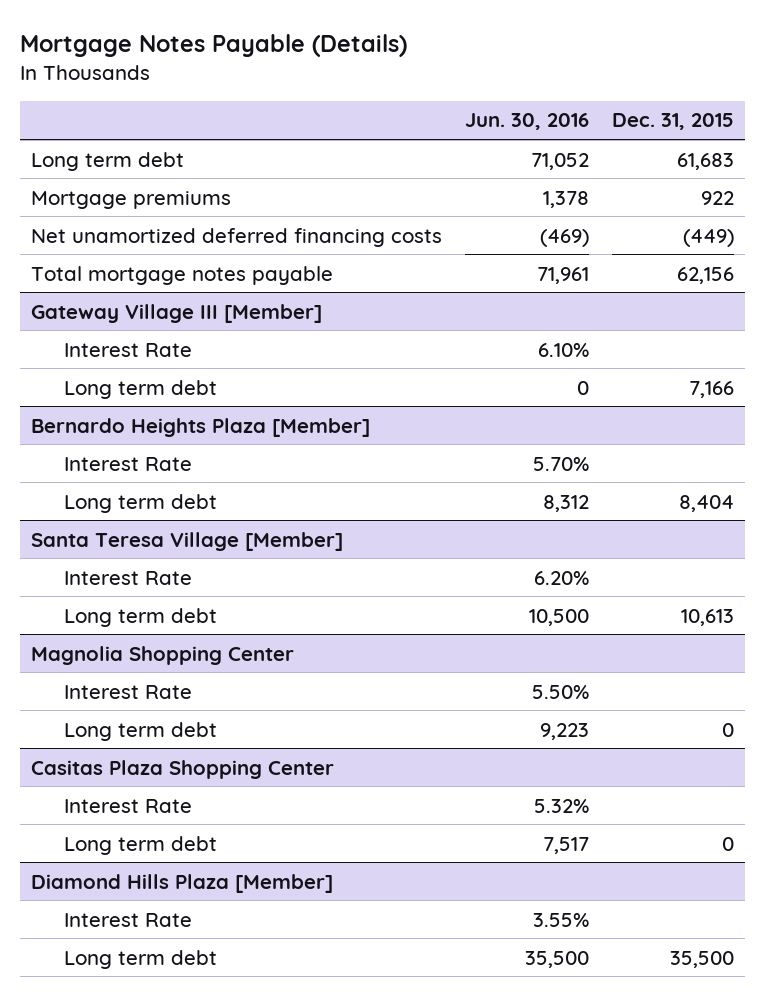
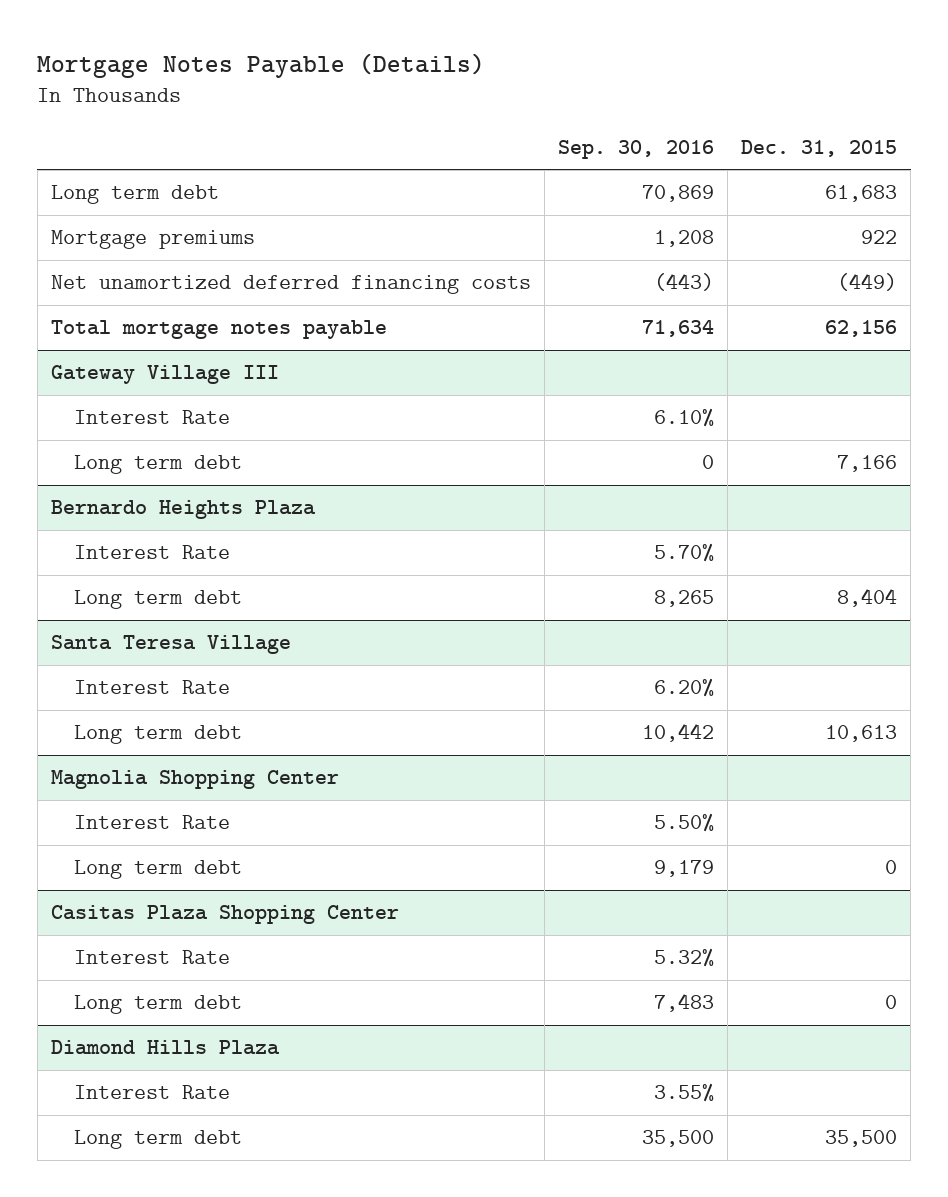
- | Jun. 30, 2016 | Dec. 31, 2015
+ | Sep. 30, 2016 | Dec. 31, 2015
- Gateway Village III [Member]
+ Gateway Village III
- Bernardo Heights Plaza [Member]
+ Bernardo Heights Plaza
- Santa Teresa Village [Member]
+ Santa Teresa Village
- Diamond Hills Plaza [Member]
+ Diamond Hills Plaza

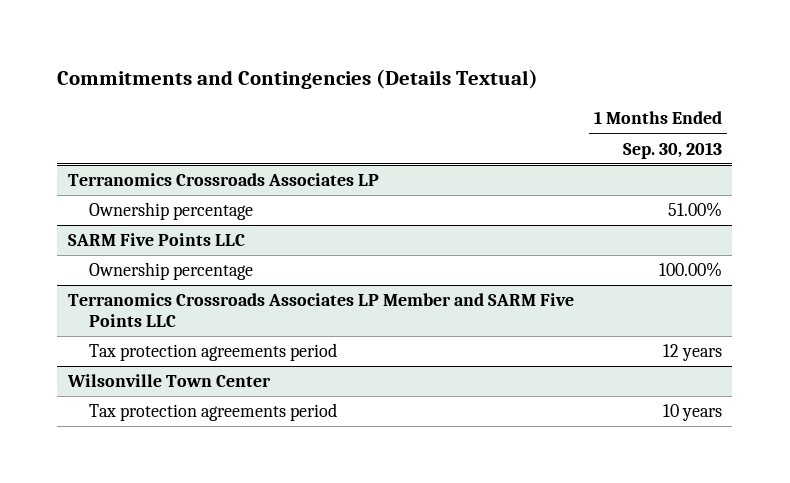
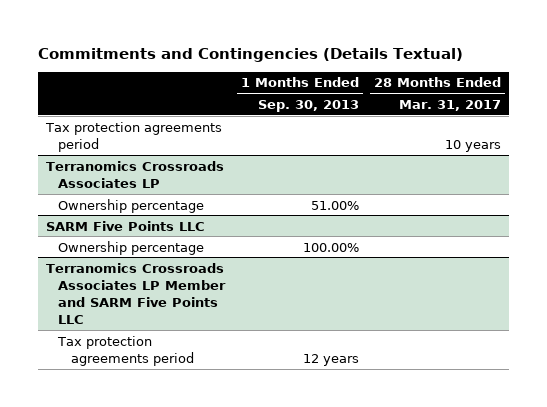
- | 1 Months Ended Sep. 30, 2013
+ | 1 Months Ended Sep. 30, 2013 | 28 Months Ended Mar. 31, 2017
+ Tax protection agreements period | | 10 years
- Wilsonville Town Center
- Tax protection agreements period | 10 years

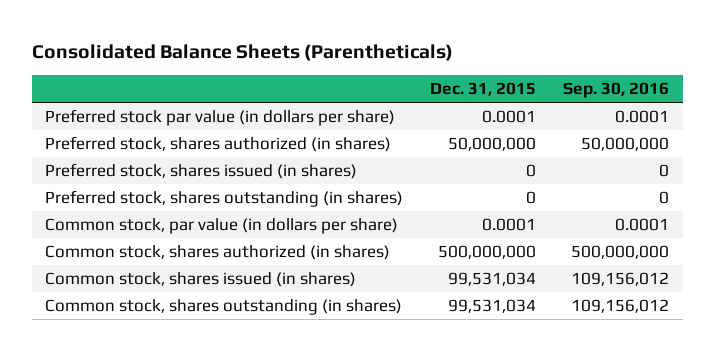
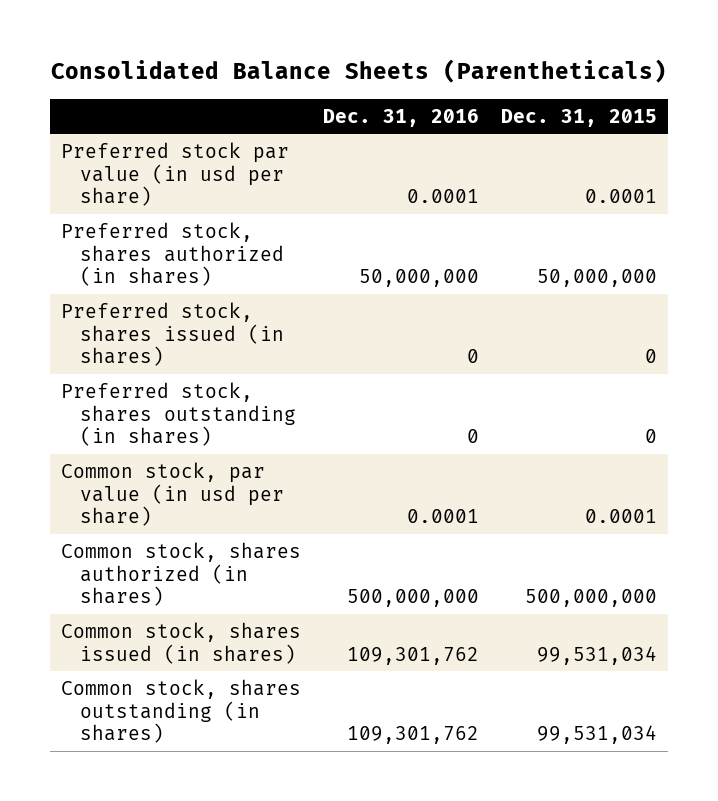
- | Dec. 31, 2015 | Sep. 30, 2016
+ | Dec. 31, 2016 | Dec. 31, 2015
- Preferred stock par value (in dollars per share) | 0.0001 | 0.0001
+ Preferred stock par value (in usd per share) | 0.0001 | 0.0001
- Common stock, par value (in dollars per share) | 0.0001 | 0.0001
+ Common stock, par value (in usd per share) | 0.0001 | 0.0001

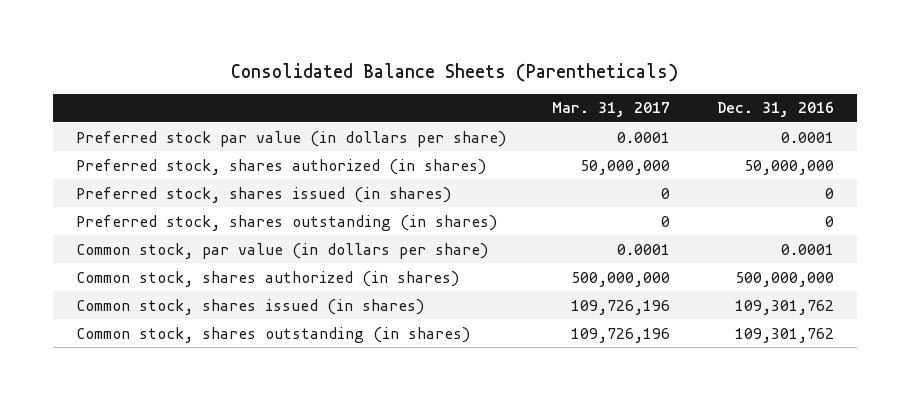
- | Dec. 31, 2016 | Dec. 31, 2015
+ | Mar. 31, 2017 | Dec. 31, 2016
- Preferred stock par value (in usd per share) | 0.0001 | 0.0001
+ Preferred stock par value (in dollars per share) | 0.0001 | 0.0001
- Common stock, par value (in usd per share) | 0.0001 | 0.0001
+ Common stock, par value (in dollars per share) | 0.0001 | 0.0001

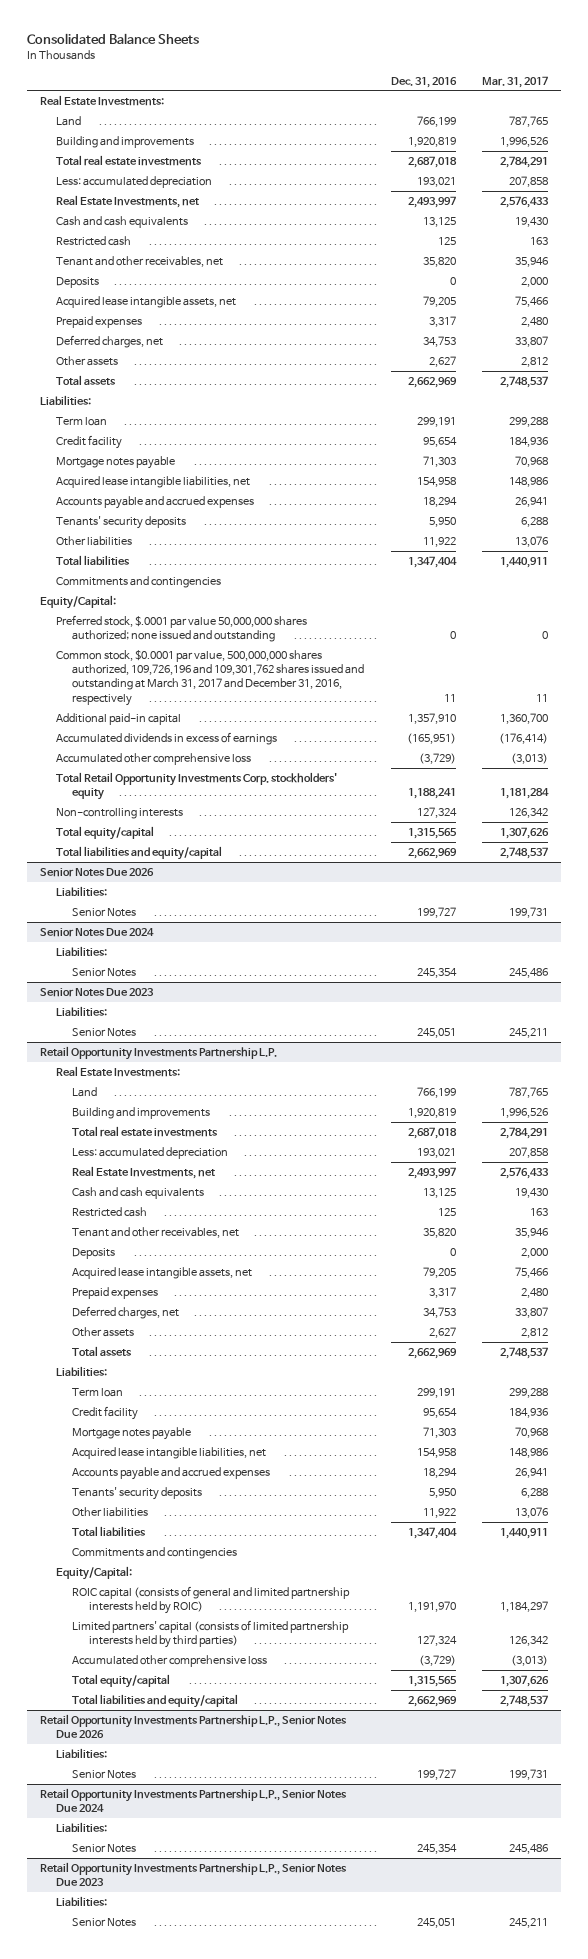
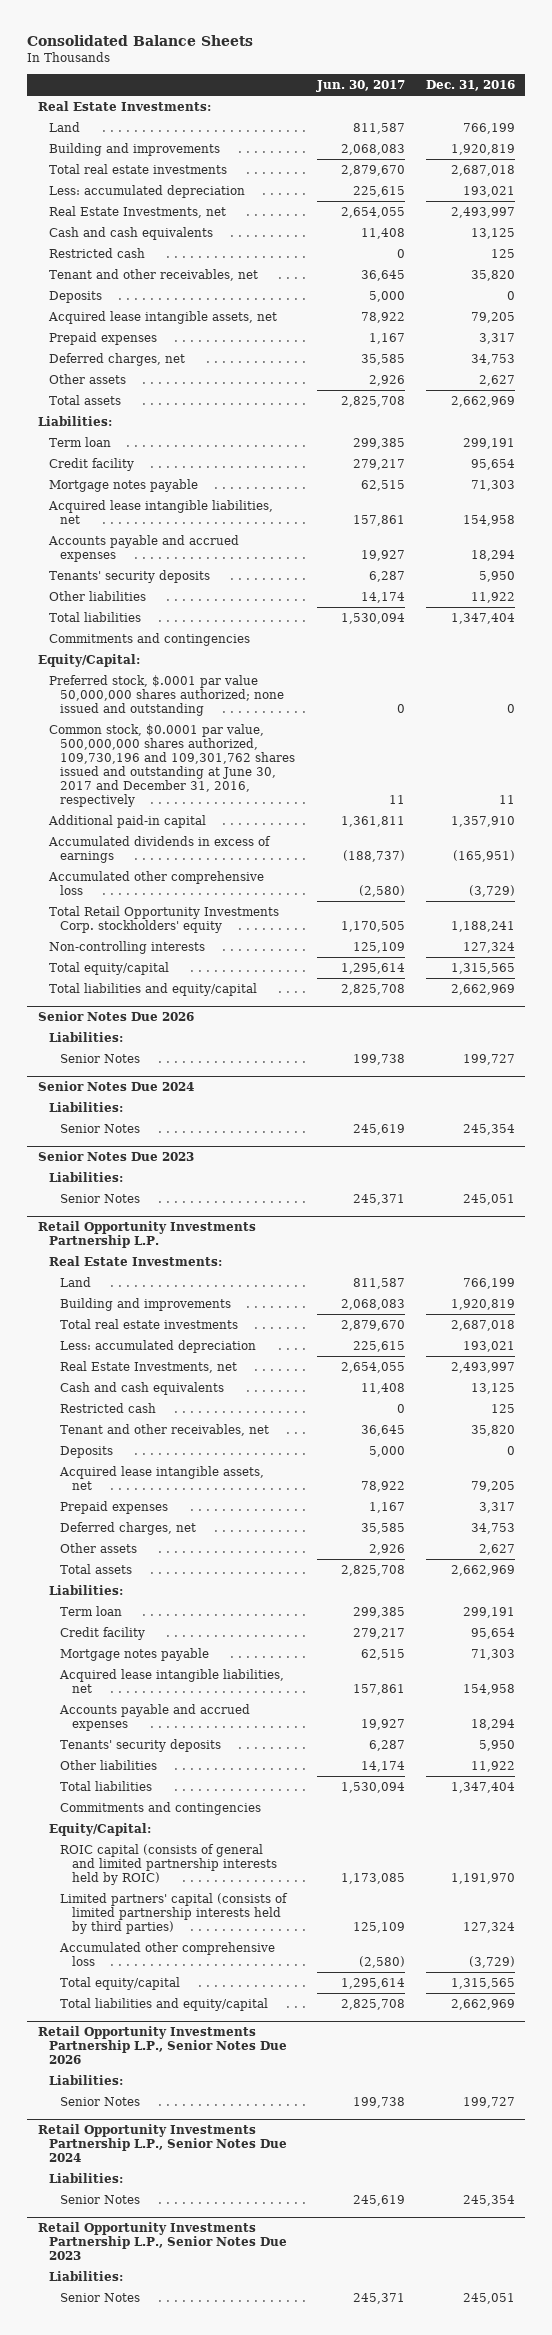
- | Dec. 31, 2016 | Mar. 31, 2017
+ | Jun. 30, 2017 | Dec. 31, 2016
- Common stock, $0.0001 par value, 500,000,000 shares authorized, 109,726,196 and 109,301,762 shares issued and outstanding at March 31, 2017 and December 31, 2016, respectively | 11 | 11
+ Common stock, $0.0001 par value, 500,000,000 shares authorized, 109,730,196 and 109,301,762 shares issued and outstanding at June 30, 2017 and December 31, 2016, respectively | 11 | 11

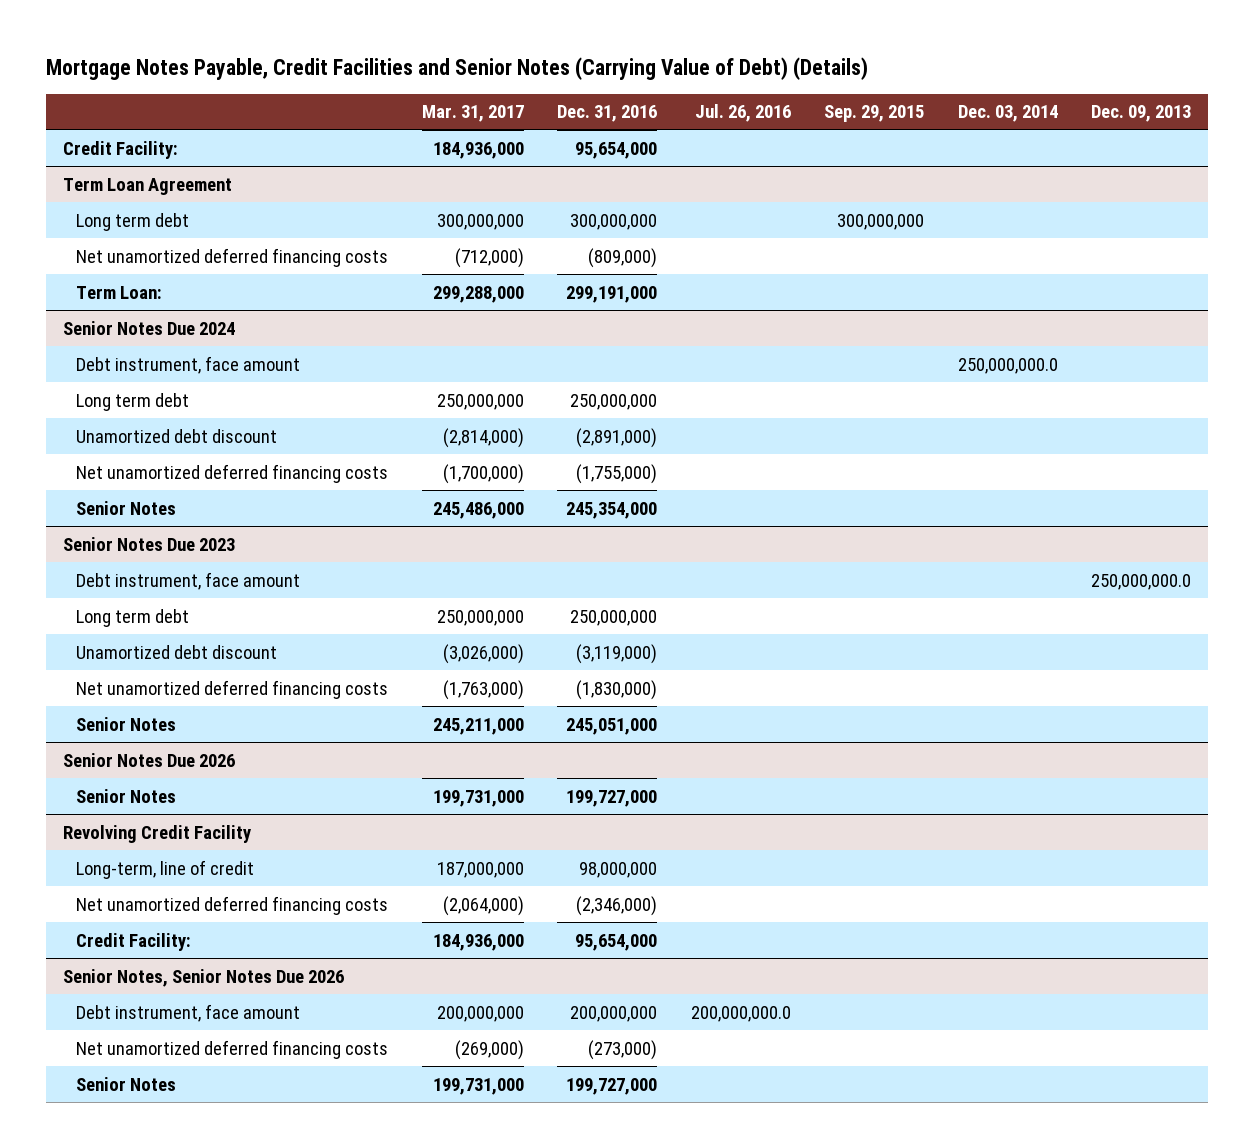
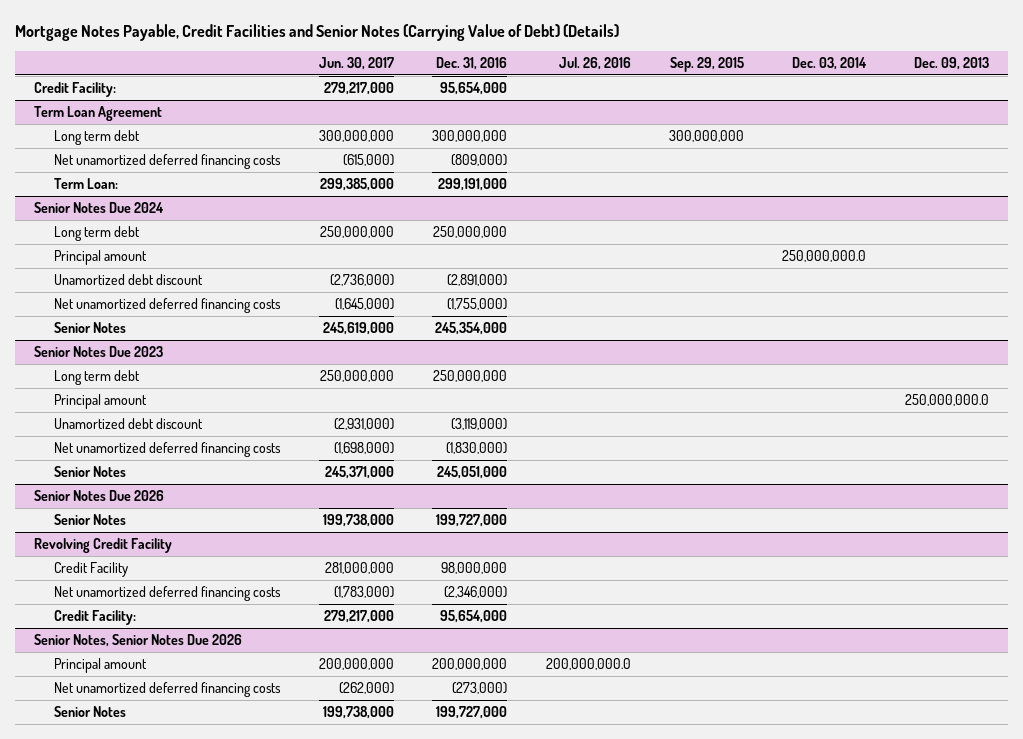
- | Mar. 31, 2017 | Dec. 31, 2016 | Jul. 26, 2016 | Sep. 29, 2015 | Dec. 03, 2014 | Dec. 09, 2013
+ | Jun. 30, 2017 | Dec. 31, 2016 | Jul. 26, 2016 | Sep. 29, 2015 | Dec. 03, 2014 | Dec. 09, 2013
@ Senior Notes Due 2024
- Debt instrument, face amount | | | | | 250,000,000.0 |
+ Principal amount | | | | | 250,000,000.0 |
@ Senior Notes Due 2023
- Debt instrument, face amount | | | | | | 250,000,000.0
+ Principal amount | | | | | | 250,000,000.0
@ Revolving Credit Facility
- Long-term, line of credit | 187,000,000 | 98,000,000 | | | |
+ Credit Facility | 281,000,000 | 98,000,000 | | | |
@ Senior Notes, Senior Notes Due 2026
- Debt instrument, face amount | 200,000,000 | 200,000,000 | 200,000,000.0 | | |
+ Principal amount | 200,000,000 | 200,000,000 | 200,000,000.0 | | |

